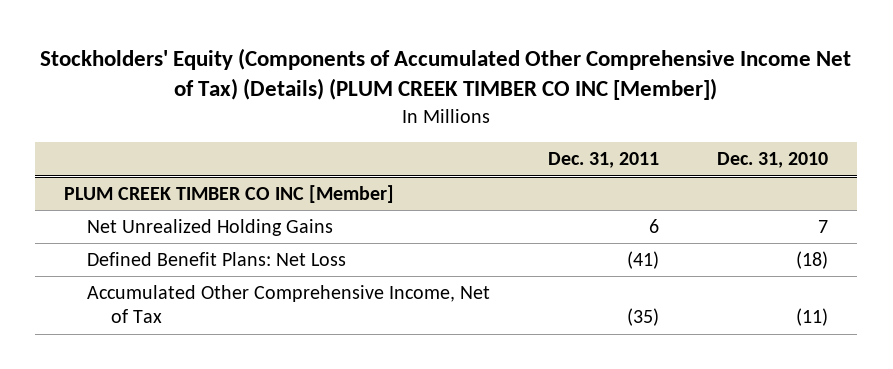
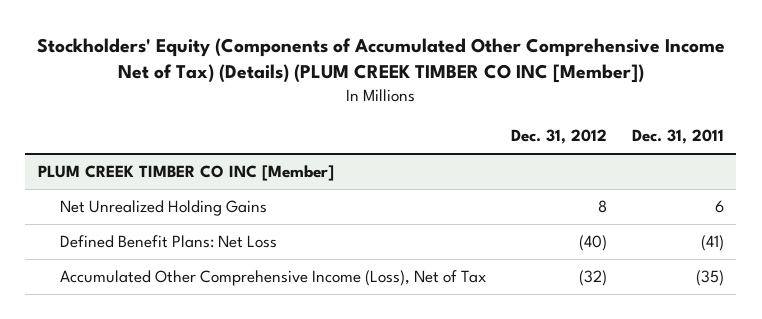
- | Dec. 31, 2011 | Dec. 31, 2010
+ | Dec. 31, 2012 | Dec. 31, 2011
@ PLUM CREEK TIMBER CO INC [Member]
- Accumulated Other Comprehensive Income, Net of Tax | (35) | (11)
+ Accumulated Other Comprehensive Income (Loss), Net of Tax | (32) | (35)

